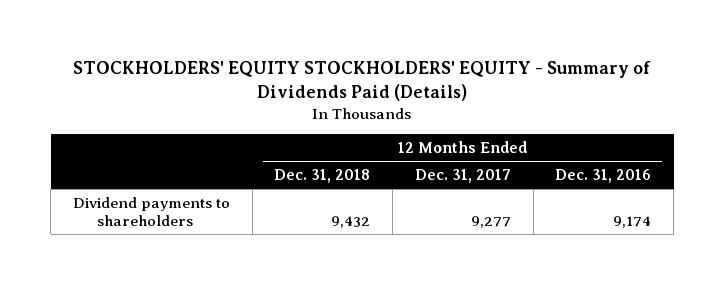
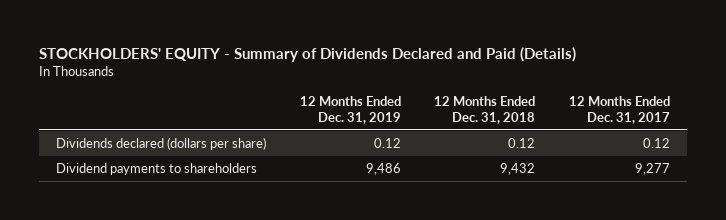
- STOCKHOLDERS' EQUITY STOCKHOLDERS' EQUITY - Summary of Dividends Paid (Details)
+ STOCKHOLDERS' EQUITY - Summary of Dividends Declared and Paid (Details)
- | 12 Months Ended Dec. 31, 2018 | 12 Months Ended Dec. 31, 2017 | 12 Months Ended Dec. 31, 2016
+ | 12 Months Ended Dec. 31, 2019 | 12 Months Ended Dec. 31, 2018 | 12 Months Ended Dec. 31, 2017
+ Dividends declared (dollars per share) | 0.12 | 0.12 | 0.12

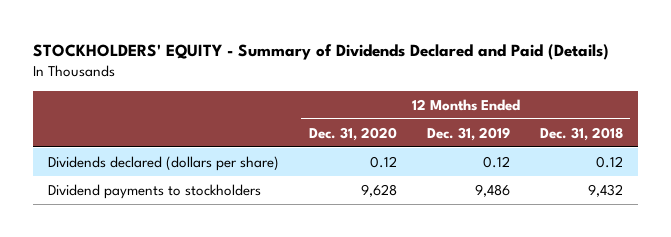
- | 12 Months Ended Dec. 31, 2019 | 12 Months Ended Dec. 31, 2018 | 12 Months Ended Dec. 31, 2017
+ | 12 Months Ended Dec. 31, 2020 | 12 Months Ended Dec. 31, 2019 | 12 Months Ended Dec. 31, 2018
- Dividend payments to shareholders | 9,486 | 9,432 | 9,277
+ Dividend payments to stockholders | 9,628 | 9,486 | 9,432

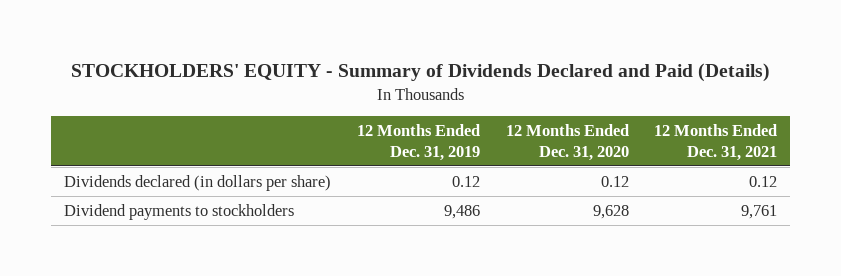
- | 12 Months Ended Dec. 31, 2020 | 12 Months Ended Dec. 31, 2019 | 12 Months Ended Dec. 31, 2018
+ | 12 Months Ended Dec. 31, 2019 | 12 Months Ended Dec. 31, 2020 | 12 Months Ended Dec. 31, 2021
- Dividends declared (dollars per share) | 0.12 | 0.12 | 0.12
+ Dividends declared (in dollars per share) | 0.12 | 0.12 | 0.12

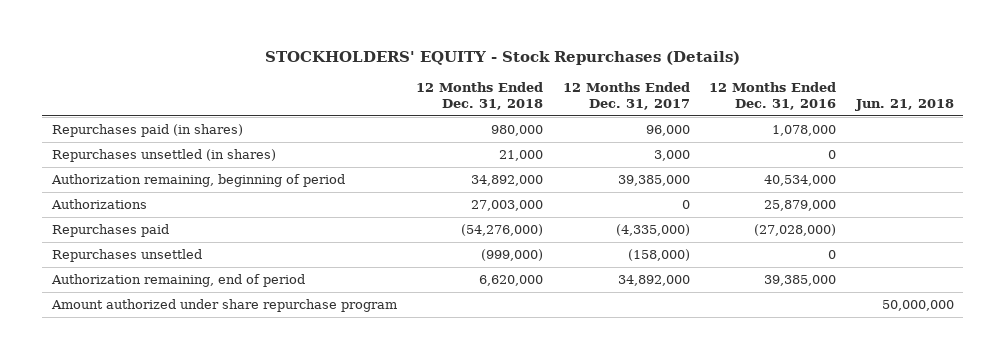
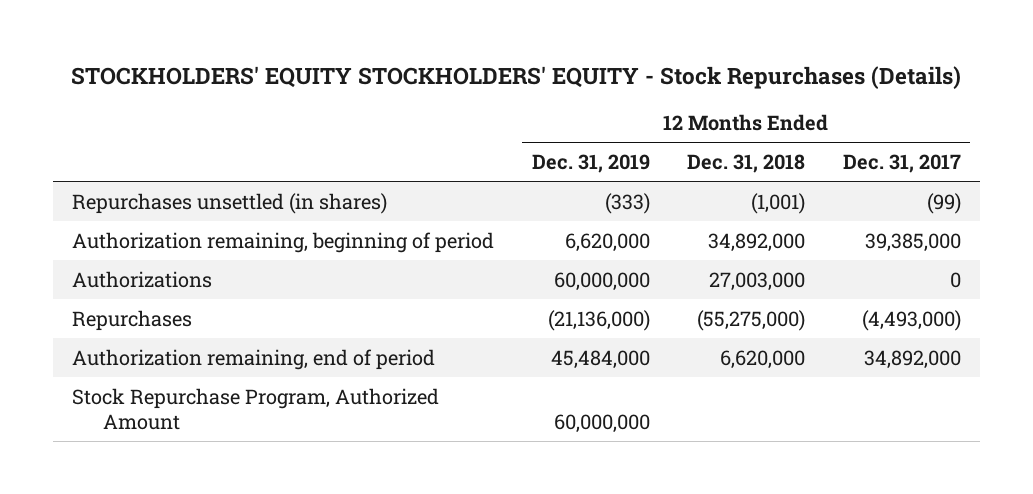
- STOCKHOLDERS' EQUITY - Stock Repurchases (Details)
+ STOCKHOLDERS' EQUITY STOCKHOLDERS' EQUITY - Stock Repurchases (Details)
- | 12 Months Ended Dec. 31, 2018 | 12 Months Ended Dec. 31, 2017 | 12 Months Ended Dec. 31, 2016 | Jun. 21, 2018
+ | 12 Months Ended Dec. 31, 2019 | 12 Months Ended Dec. 31, 2018 | 12 Months Ended Dec. 31, 2017
- Repurchases paid (in shares) | 980,000 | 96,000 | 1,078,000 |
- Repurchases unsettled (in shares) | 21,000 | 3,000 | 0 |
+ Repurchases unsettled (in shares) | (333) | (1,001) | (99)
- Repurchases paid | (54,276,000) | (4,335,000) | (27,028,000) |
- Repurchases unsettled | (999,000) | (158,000) | 0 |
+ Repurchases | (21,136,000) | (55,275,000) | (4,493,000)
- Amount authorized under share repurchase program | | | | 50,000,000
+ Stock Repurchase Program, Authorized Amount | 60,000,000 | |

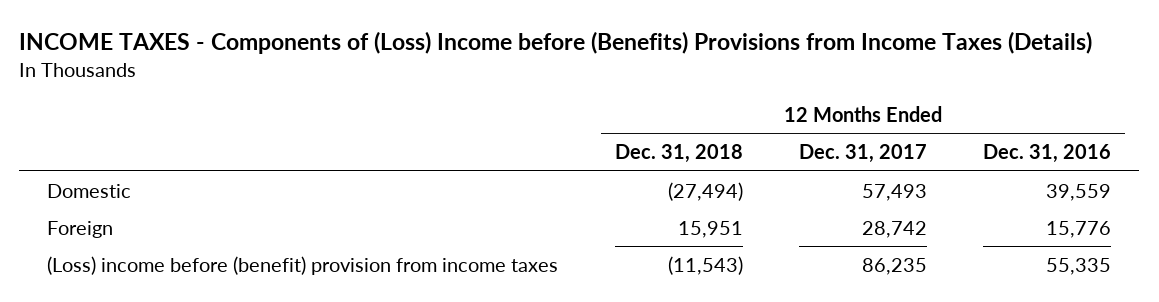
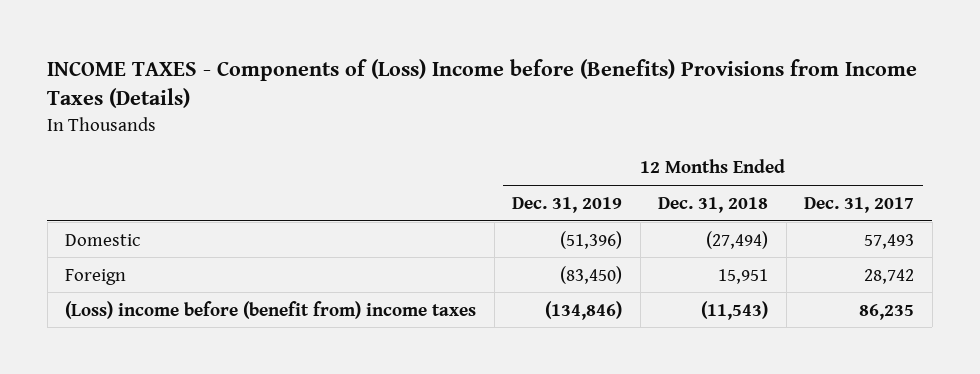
- | 12 Months Ended Dec. 31, 2018 | 12 Months Ended Dec. 31, 2017 | 12 Months Ended Dec. 31, 2016
+ | 12 Months Ended Dec. 31, 2019 | 12 Months Ended Dec. 31, 2018 | 12 Months Ended Dec. 31, 2017
- (Loss) income before (benefit) provision from income taxes | (11,543) | 86,235 | 55,335
+ (Loss) income before (benefit from) income taxes | (134,846) | (11,543) | 86,235

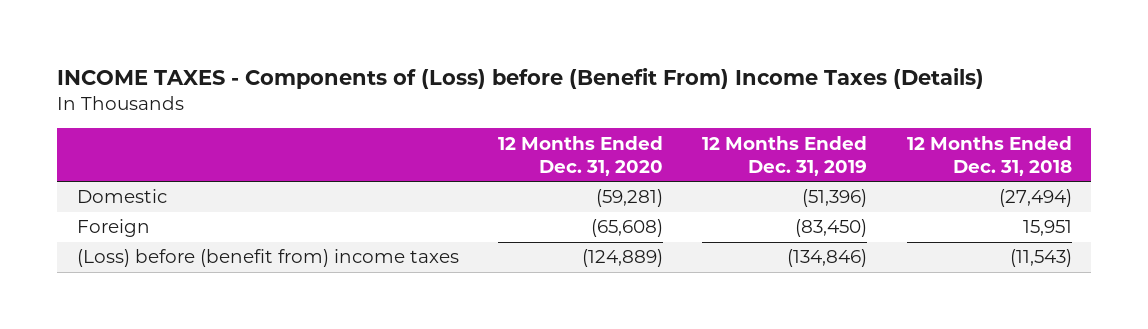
- INCOME TAXES - Components of (Loss) Income before (Benefits) Provisions from Income Taxes (Details)
+ INCOME TAXES - Components of (Loss) before (Benefit From) Income Taxes (Details)
- | 12 Months Ended Dec. 31, 2019 | 12 Months Ended Dec. 31, 2018 | 12 Months Ended Dec. 31, 2017
+ | 12 Months Ended Dec. 31, 2020 | 12 Months Ended Dec. 31, 2019 | 12 Months Ended Dec. 31, 2018
- (Loss) income before (benefit from) income taxes | (134,846) | (11,543) | 86,235
+ (Loss) before (benefit from) income taxes | (124,889) | (134,846) | (11,543)

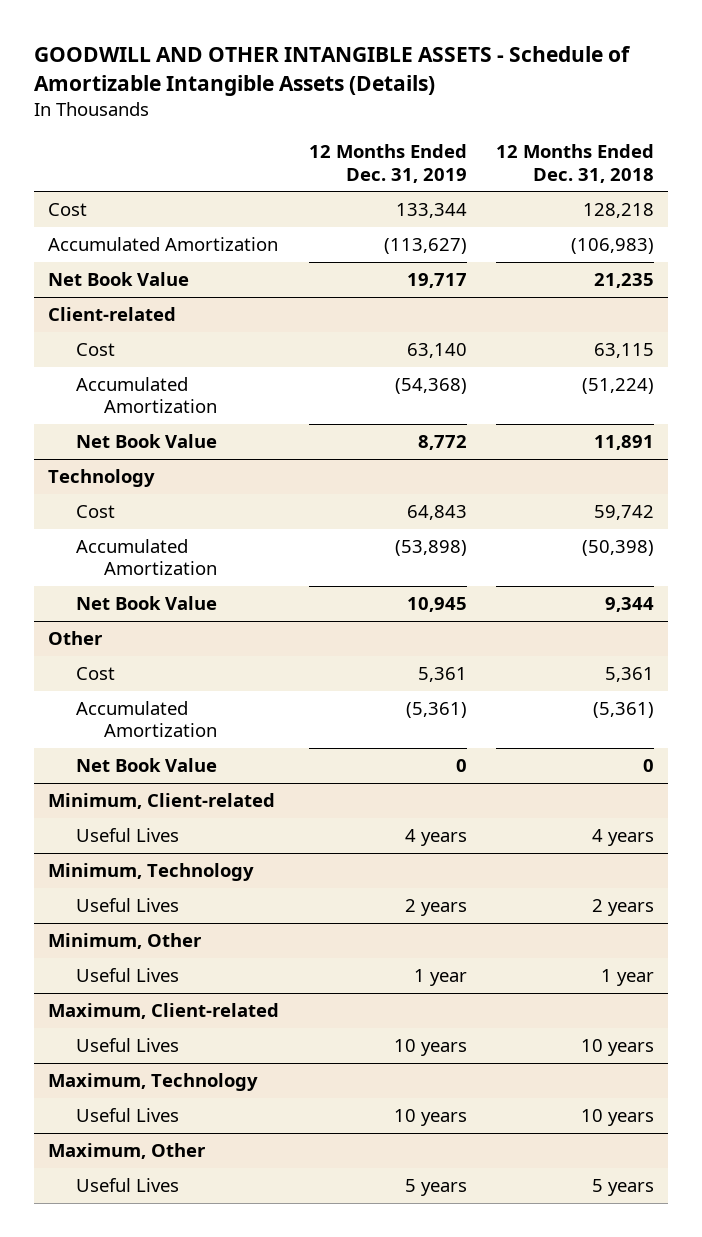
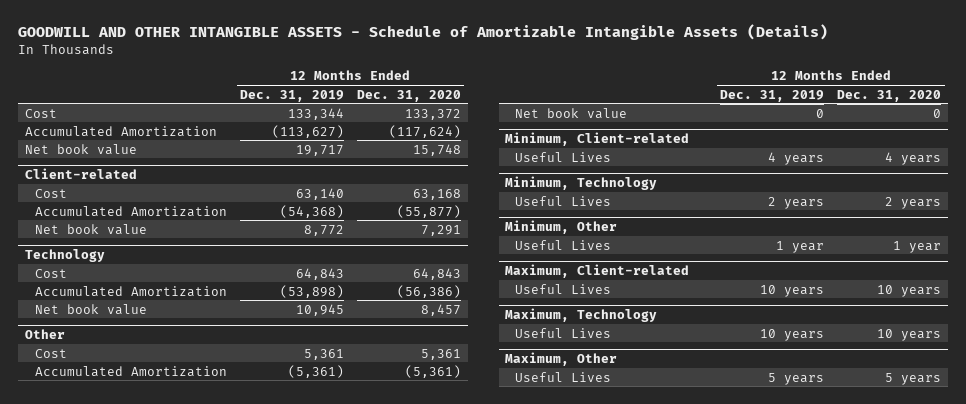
- | 12 Months Ended Dec. 31, 2019 | 12 Months Ended Dec. 31, 2018
+ | 12 Months Ended Dec. 31, 2019 | 12 Months Ended Dec. 31, 2020
- Net Book Value | 19,717 | 21,235
+ Net book value | 19,717 | 15,748
@ Client-related
- Net Book Value | 8,772 | 11,891
+ Net book value | 8,772 | 7,291
@ Technology
- Net Book Value | 10,945 | 9,344
+ Net book value | 10,945 | 8,457
@ Other
- Net Book Value | 0 | 0
+ Net book value | 0 | 0

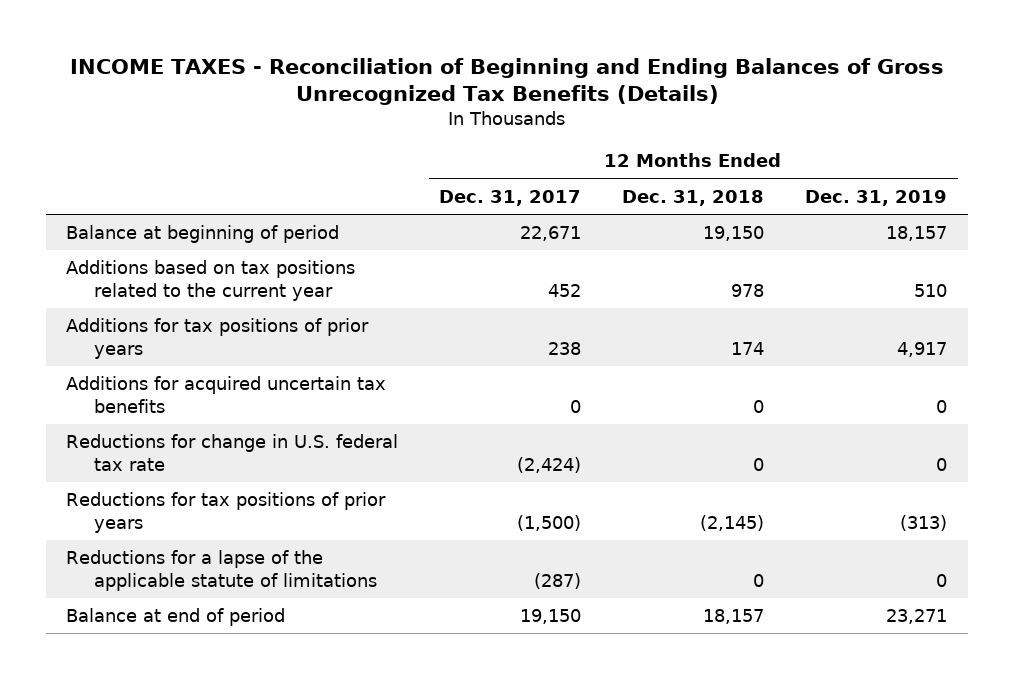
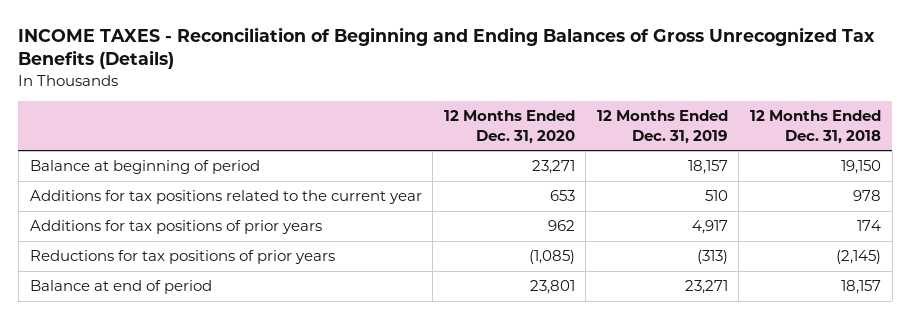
- | 12 Months Ended Dec. 31, 2017 | 12 Months Ended Dec. 31, 2018 | 12 Months Ended Dec. 31, 2019
+ | 12 Months Ended Dec. 31, 2020 | 12 Months Ended Dec. 31, 2019 | 12 Months Ended Dec. 31, 2018
- Additions based on tax positions related to the current year | 452 | 978 | 510
+ Additions for tax positions related to the current year | 653 | 510 | 978
- Additions for acquired uncertain tax benefits | 0 | 0 | 0
- Reductions for change in U.S. federal tax rate | (2,424) | 0 | 0
- Reductions for a lapse of the applicable statute of limitations | (287) | 0 | 0

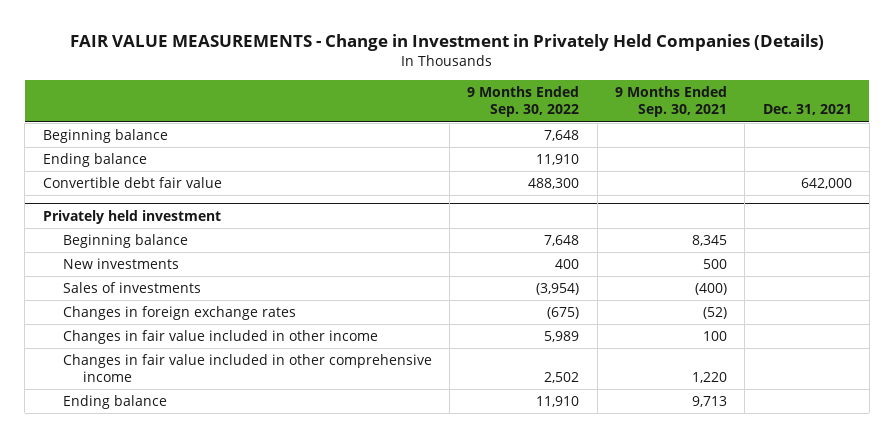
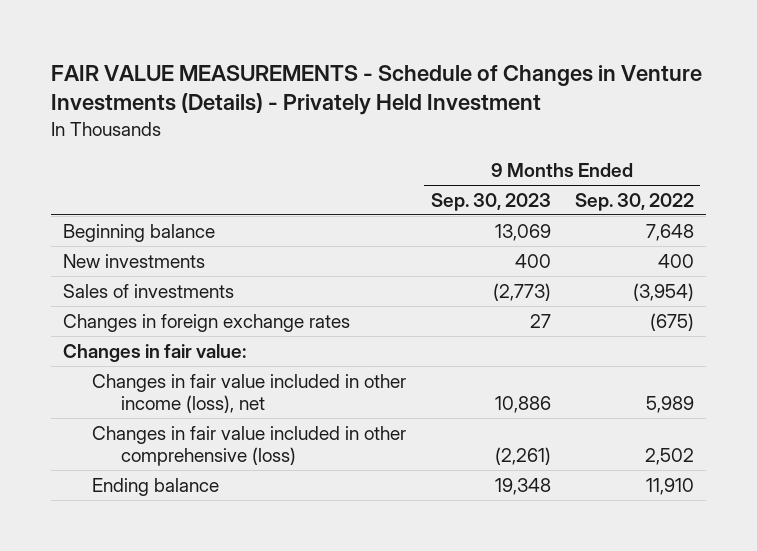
- FAIR VALUE MEASUREMENTS - Change in Investment in Privately Held Companies (Details)
+ FAIR VALUE MEASUREMENTS - Schedule of Changes in Venture Investments (Details) - Privately Held Investment
- | 9 Months Ended Sep. 30, 2022 | 9 Months Ended Sep. 30, 2021 | Dec. 31, 2021
+ | 9 Months Ended Sep. 30, 2023 | 9 Months Ended Sep. 30, 2022
- Ending balance | 11,910 | |
- Convertible debt fair value | 488,300 | | 642,000
- Privately held investment
- Beginning balance | 7,648 | 8,345 |
- Changes in fair value included in other income | 5,989 | 100 |
- Changes in fair value included in other comprehensive income | 2,502 | 1,220 |
+ Changes in fair value:
+ Changes in fair value included in other income (loss), net | 10,886 | 5,989
+ Changes in fair value included in other comprehensive (loss) | (2,261) | 2,502

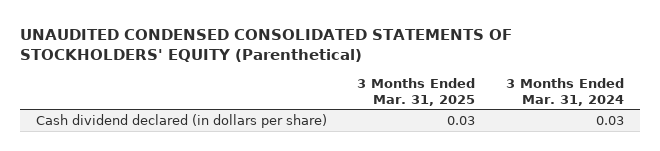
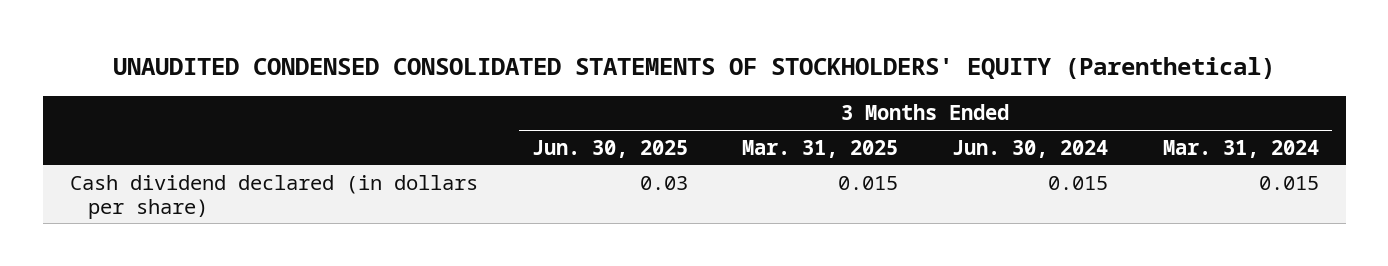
- | 3 Months Ended Mar. 31, 2025 | 3 Months Ended Mar. 31, 2024
+ | 3 Months Ended Jun. 30, 2025 | 3 Months Ended Mar. 31, 2025 | 3 Months Ended Jun. 30, 2024 | 3 Months Ended Mar. 31, 2024
- Cash dividend declared (in dollars per share) | 0.03 | 0.03
+ Cash dividend declared (in dollars per share) | 0.03 | 0.015 | 0.015 | 0.015

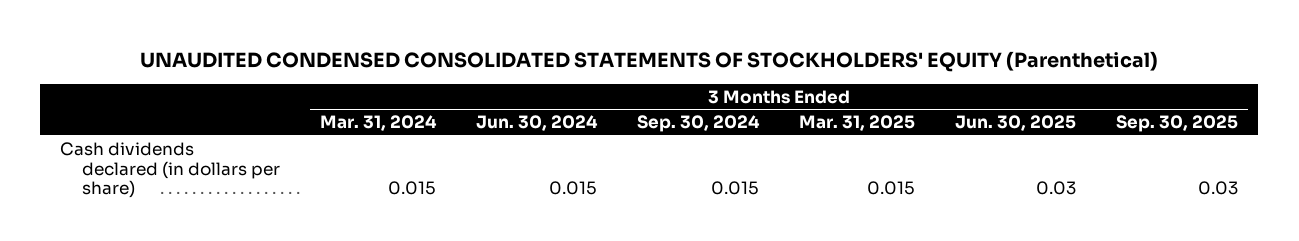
- | 3 Months Ended Jun. 30, 2025 | 3 Months Ended Mar. 31, 2025 | 3 Months Ended Jun. 30, 2024 | 3 Months Ended Mar. 31, 2024
+ | 3 Months Ended Mar. 31, 2024 | 3 Months Ended Jun. 30, 2024 | 3 Months Ended Sep. 30, 2024 | 3 Months Ended Mar. 31, 2025 | 3 Months Ended Jun. 30, 2025 | 3 Months Ended Sep. 30, 2025
- Cash dividend declared (in dollars per share) | 0.03 | 0.015 | 0.015 | 0.015
+ Cash dividends declared (in dollars per share) | 0.015 | 0.015 | 0.015 | 0.015 | 0.03 | 0.03

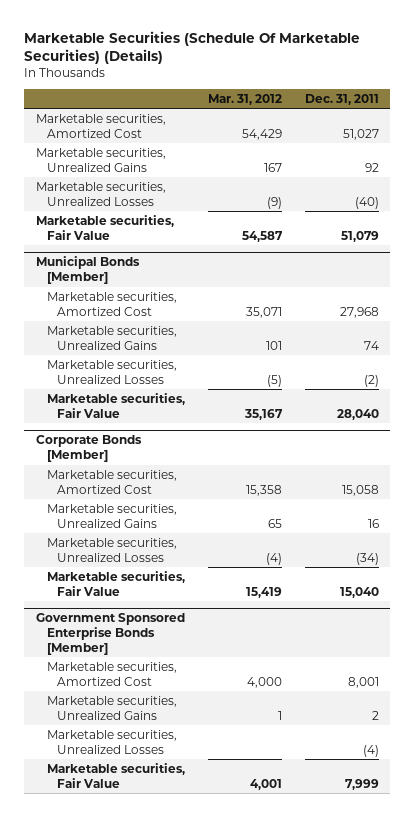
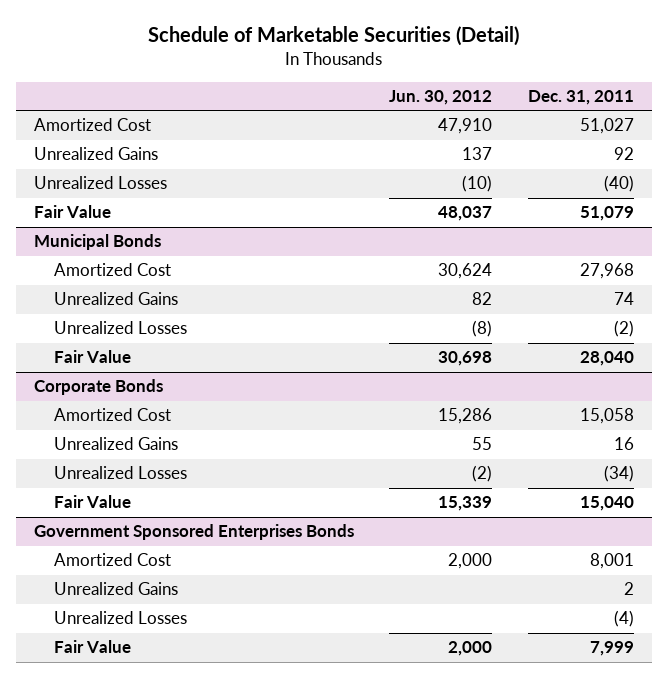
- Marketable Securities (Schedule Of Marketable Securities) (Details)
+ Schedule of Marketable Securities (Detail)
- | Mar. 31, 2012 | Dec. 31, 2011
+ | Jun. 30, 2012 | Dec. 31, 2011
- Marketable securities, Amortized Cost | 54,429 | 51,027
- Marketable securities, Unrealized Gains | 167 | 92
- Marketable securities, Unrealized Losses | (9) | (40)
- Marketable securities, Fair Value | 54,587 | 51,079
- Municipal Bonds [Member]
- Marketable securities, Amortized Cost | 35,071 | 27,968
- Marketable securities, Unrealized Gains | 101 | 74
- Marketable securities, Unrealized Losses | (5) | (2)
- Marketable securities, Fair Value | 35,167 | 28,040
- Corporate Bonds [Member]
- Marketable securities, Amortized Cost | 15,358 | 15,058
- Marketable securities, Unrealized Gains | 65 | 16
- Marketable securities, Unrealized Losses | (4) | (34)
- Marketable securities, Fair Value | 15,419 | 15,040
- Government Sponsored Enterprise Bonds [Member]
- Marketable securities, Amortized Cost | 4,000 | 8,001
- Marketable securities, Unrealized Gains | 1 | 2
- Marketable securities, Unrealized Losses | | (4)
- Marketable securities, Fair Value | 4,001 | 7,999
+ Amortized Cost | 47,910 | 51,027
+ Unrealized Gains | 137 | 92
+ Unrealized Losses | (10) | (40)
+ Fair Value | 48,037 | 51,079
+ Municipal Bonds
+ Amortized Cost | 30,624 | 27,968
+ Unrealized Gains | 82 | 74
+ Unrealized Losses | (8) | (2)
+ Fair Value | 30,698 | 28,040
+ Corporate Bonds
+ Amortized Cost | 15,286 | 15,058
+ Unrealized Gains | 55 | 16
+ Unrealized Losses | (2) | (34)
+ Fair Value | 15,339 | 15,040
+ Government Sponsored Enterprises Bonds
+ Amortized Cost | 2,000 | 8,001
+ Unrealized Gains | | 2
+ Unrealized Losses | | (4)
+ Fair Value | 2,000 | 7,999

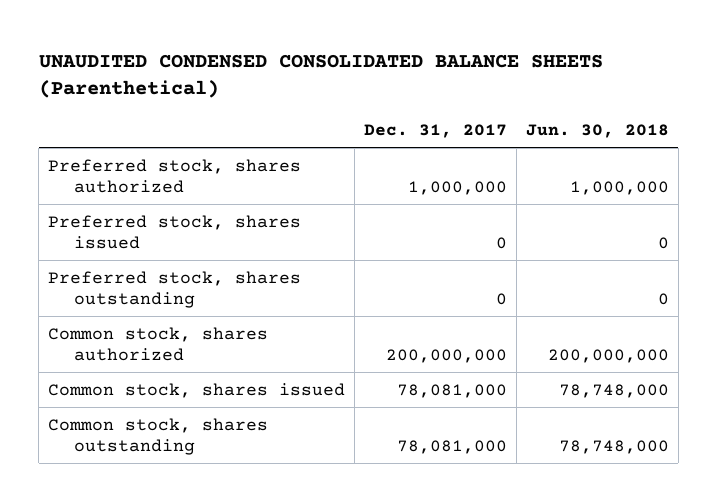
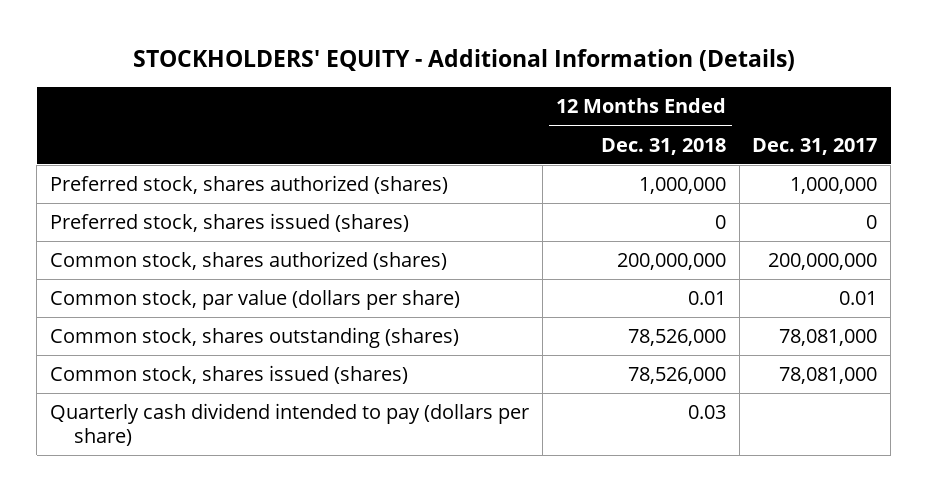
- UNAUDITED CONDENSED CONSOLIDATED BALANCE SHEETS (Parenthetical)
+ STOCKHOLDERS' EQUITY - Additional Information (Details)
- | Dec. 31, 2017 | Jun. 30, 2018
+ | 12 Months Ended Dec. 31, 2018 | Dec. 31, 2017
- Preferred stock, shares authorized | 1,000,000 | 1,000,000
- Preferred stock, shares issued | 0 | 0
- Preferred stock, shares outstanding | 0 | 0
- Common stock, shares authorized | 200,000,000 | 200,000,000
- Common stock, shares issued | 78,081,000 | 78,748,000
- Common stock, shares outstanding | 78,081,000 | 78,748,000
+ Preferred stock, shares authorized (shares) | 1,000,000 | 1,000,000
+ Preferred stock, shares issued (shares) | 0 | 0
+ Common stock, shares authorized (shares) | 200,000,000 | 200,000,000
+ Common stock, par value (dollars per share) | 0.01 | 0.01
+ Common stock, shares outstanding (shares) | 78,526,000 | 78,081,000
+ Common stock, shares issued (shares) | 78,526,000 | 78,081,000
+ Quarterly cash dividend intended to pay (dollars per share) | 0.03 |

